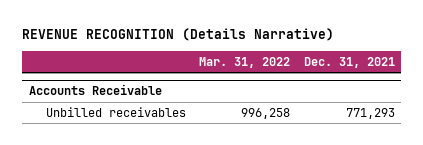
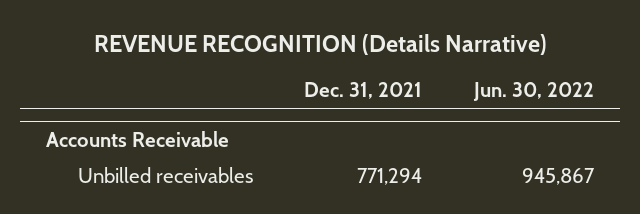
- | Mar. 31, 2022 | Dec. 31, 2021
+ | Dec. 31, 2021 | Jun. 30, 2022
@ Accounts Receivable
- Unbilled receivables | 996,258 | 771,293
+ Unbilled receivables | 771,294 | 945,867

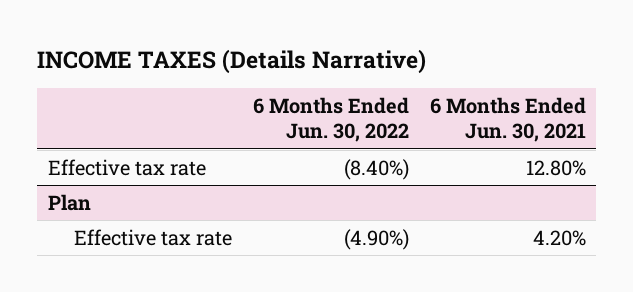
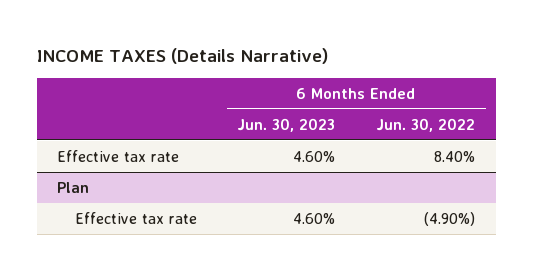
- | 6 Months Ended Jun. 30, 2022 | 6 Months Ended Jun. 30, 2021
+ | 6 Months Ended Jun. 30, 2023 | 6 Months Ended Jun. 30, 2022
- Effective tax rate | (8.40%) | 12.80%
+ Effective tax rate | 4.60% | 8.40%

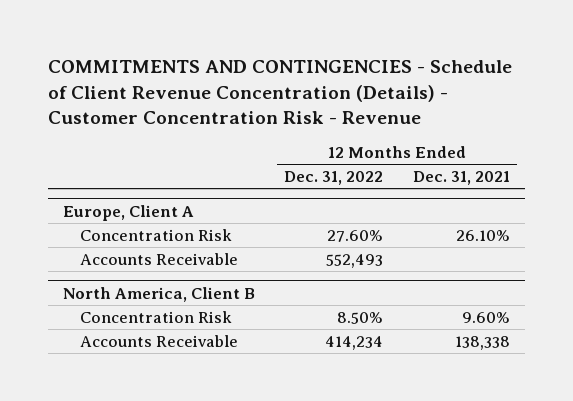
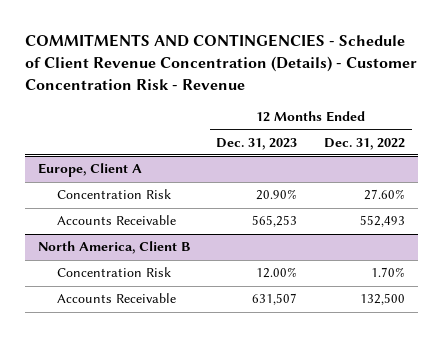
- | 12 Months Ended Dec. 31, 2022 | 12 Months Ended Dec. 31, 2021
+ | 12 Months Ended Dec. 31, 2023 | 12 Months Ended Dec. 31, 2022
@ North America, Client B
- Concentration Risk | 8.50% | 9.60%
- Accounts Receivable | 414,234 | 138,338
+ Concentration Risk | 12.00% | 1.70%
+ Accounts Receivable | 631,507 | 132,500

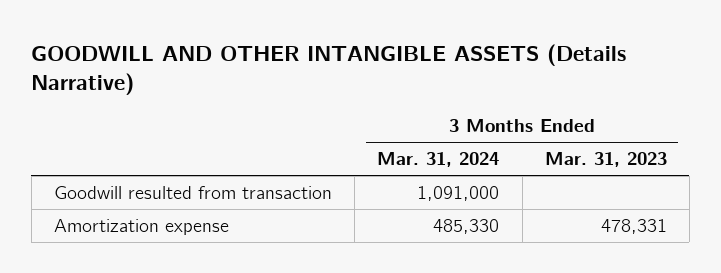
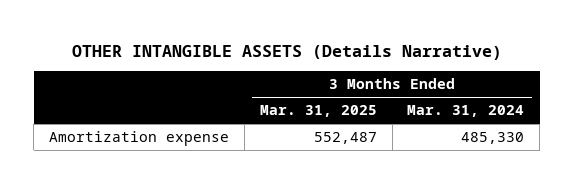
- GOODWILL AND OTHER INTANGIBLE ASSETS (Details Narrative)
+ OTHER INTANGIBLE ASSETS (Details Narrative)
- | 3 Months Ended Mar. 31, 2024 | 3 Months Ended Mar. 31, 2023
+ | 3 Months Ended Mar. 31, 2025 | 3 Months Ended Mar. 31, 2024
- Goodwill resulted from transaction | 1,091,000 |

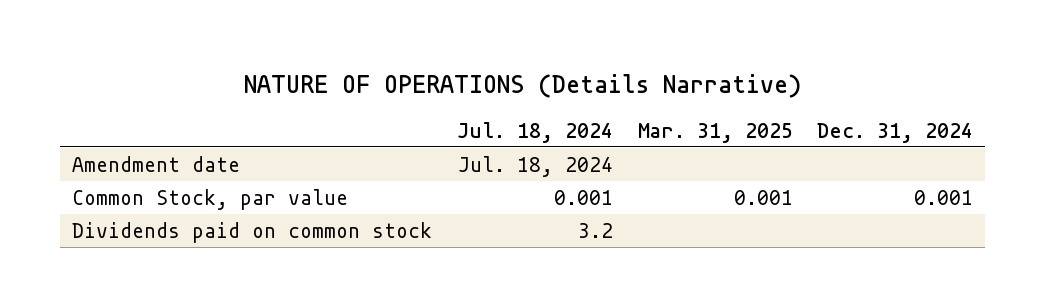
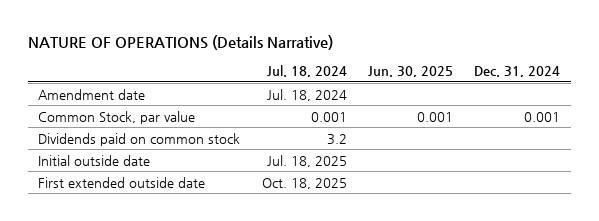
- | Jul. 18, 2024 | Mar. 31, 2025 | Dec. 31, 2024
+ | Jul. 18, 2024 | Jun. 30, 2025 | Dec. 31, 2024
+ Initial outside date | Jul. 18, 2025 | |
+ First extended outside date | Oct. 18, 2025 | |

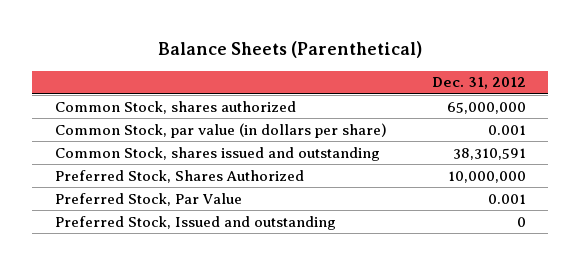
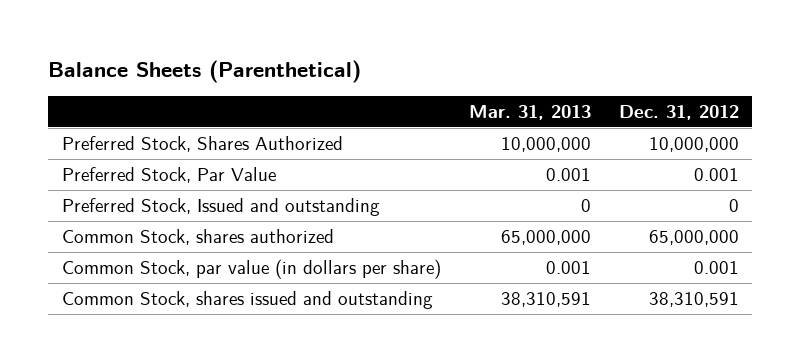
- | Dec. 31, 2012
+ | Mar. 31, 2013 | Dec. 31, 2012
moved down: Common Stock, shares authorized | 65,000,000 | 65,000,000
moved down: Common Stock, par value (in dollars per share) | 0.001 | 0.001
moved down: Common Stock, shares issued and outstanding | 38,310,591 | 38,310,591

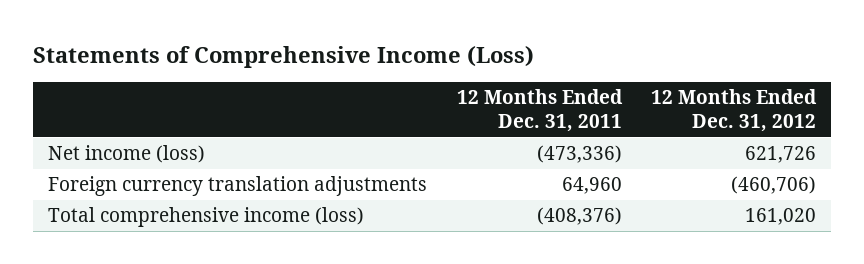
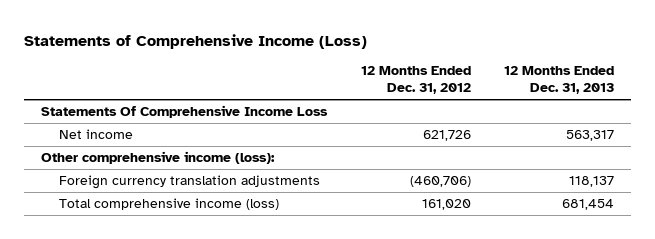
- | 12 Months Ended Dec. 31, 2011 | 12 Months Ended Dec. 31, 2012
+ | 12 Months Ended Dec. 31, 2012 | 12 Months Ended Dec. 31, 2013
- Net income (loss) | (473,336) | 621,726
+ Statements Of Comprehensive Income Loss
+ Net income | 621,726 | 563,317
+ Other comprehensive income (loss):

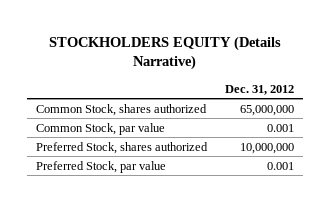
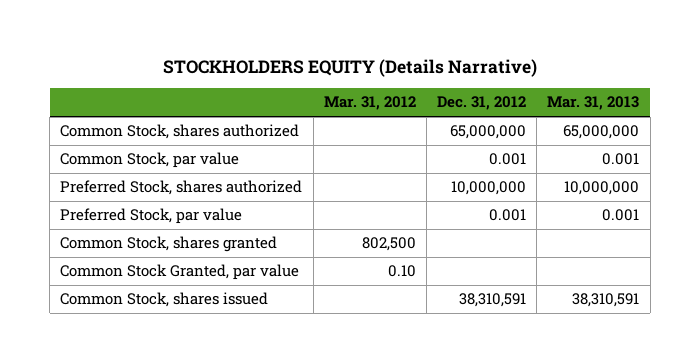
- | Dec. 31, 2012
+ | Mar. 31, 2012 | Dec. 31, 2012 | Mar. 31, 2013
+ Common Stock, shares granted | 802,500 | |
+ Common Stock Granted, par value | 0.10 | |
+ Common Stock, shares issued | | 38,310,591 | 38,310,591

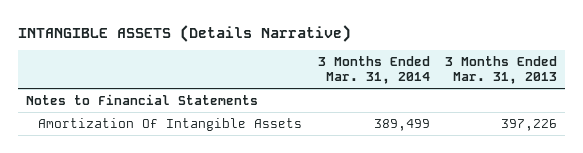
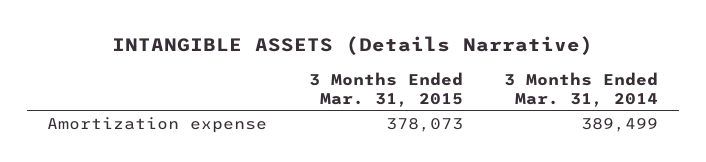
- | 3 Months Ended Mar. 31, 2014 | 3 Months Ended Mar. 31, 2013
+ | 3 Months Ended Mar. 31, 2015 | 3 Months Ended Mar. 31, 2014
- Notes to Financial Statements
- Amortization Of Intangible Assets | 389,499 | 397,226
+ Amortization expense | 378,073 | 389,499

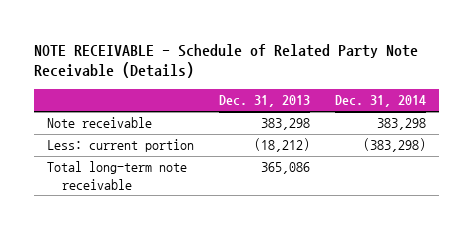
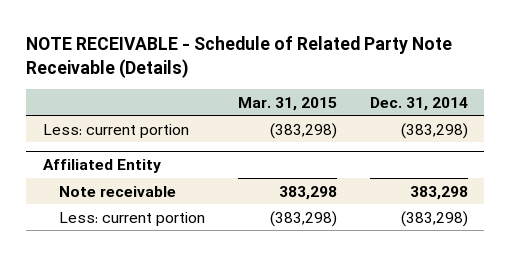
- | Dec. 31, 2013 | Dec. 31, 2014
+ | Mar. 31, 2015 | Dec. 31, 2014
+ Less: current portion | (383,298) | (383,298)
+ Affiliated Entity
- Total long-term note receivable | 365,086 |

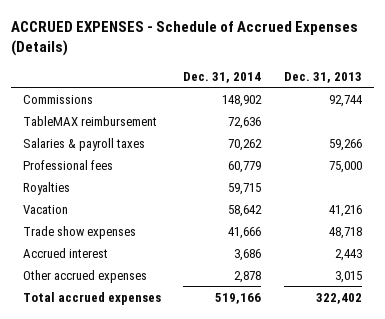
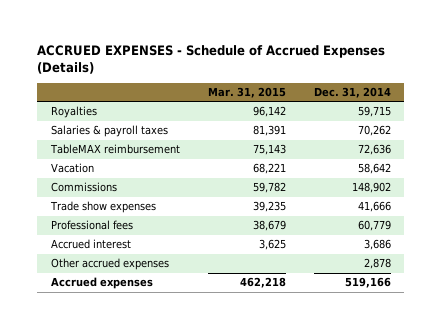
- | Dec. 31, 2014 | Dec. 31, 2013
+ | Mar. 31, 2015 | Dec. 31, 2014
moved down: Salaries & payroll taxes | 81,391 | 70,262
moved down: TableMAX reimbursement | 75,143 | 72,636
moved down: Commissions | 59,782 | 148,902
moved down: Professional fees | 38,679 | 60,779
- Total accrued expenses | 519,166 | 322,402
+ Accrued expenses | 462,218 | 519,166

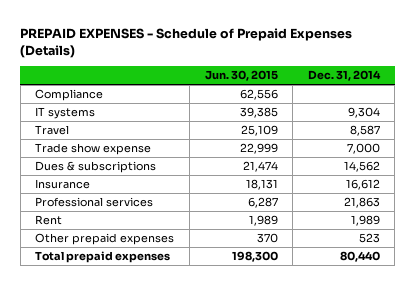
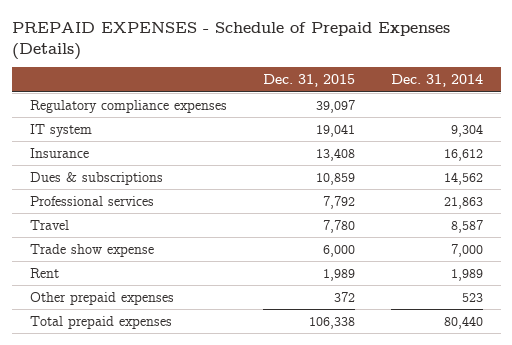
- | Jun. 30, 2015 | Dec. 31, 2014
+ | Dec. 31, 2015 | Dec. 31, 2014
- Compliance | 62,556 |
- IT systems | 39,385 | 9,304
+ Regulatory compliance expenses | 39,097 |
+ IT system | 19,041 | 9,304
moved down: Dues & subscriptions | 10,859 | 14,562
moved down: Travel | 7,780 | 8,587
moved down: Trade show expense | 6,000 | 7,000

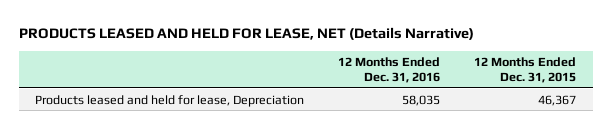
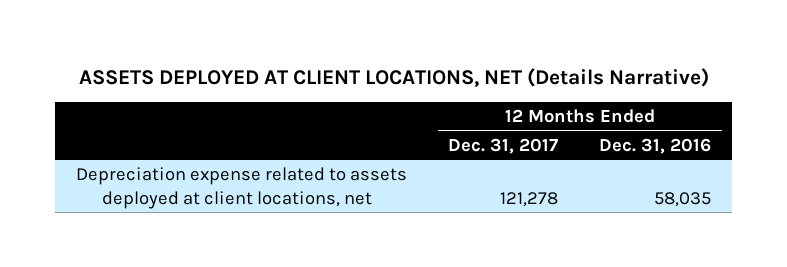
- PRODUCTS LEASED AND HELD FOR LEASE, NET (Details Narrative)
+ ASSETS DEPLOYED AT CLIENT LOCATIONS, NET (Details Narrative)
- | 12 Months Ended Dec. 31, 2016 | 12 Months Ended Dec. 31, 2015
+ | 12 Months Ended Dec. 31, 2017 | 12 Months Ended Dec. 31, 2016
- Products leased and held for lease, Depreciation | 58,035 | 46,367
+ Depreciation expense related to assets deployed at client locations, net | 121,278 | 58,035

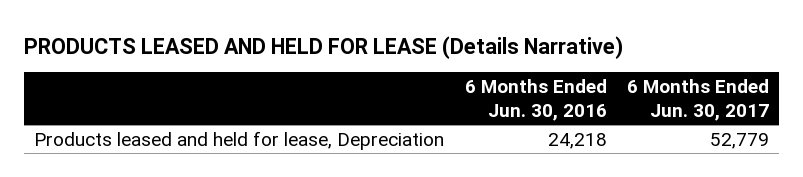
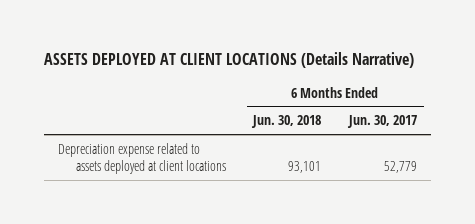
- PRODUCTS LEASED AND HELD FOR LEASE (Details Narrative)
+ ASSETS DEPLOYED AT CLIENT LOCATIONS (Details Narrative)
- | 6 Months Ended Jun. 30, 2016 | 6 Months Ended Jun. 30, 2017
+ | 6 Months Ended Jun. 30, 2018 | 6 Months Ended Jun. 30, 2017
- Products leased and held for lease, Depreciation | 24,218 | 52,779
+ Depreciation expense related to assets deployed at client locations | 93,101 | 52,779

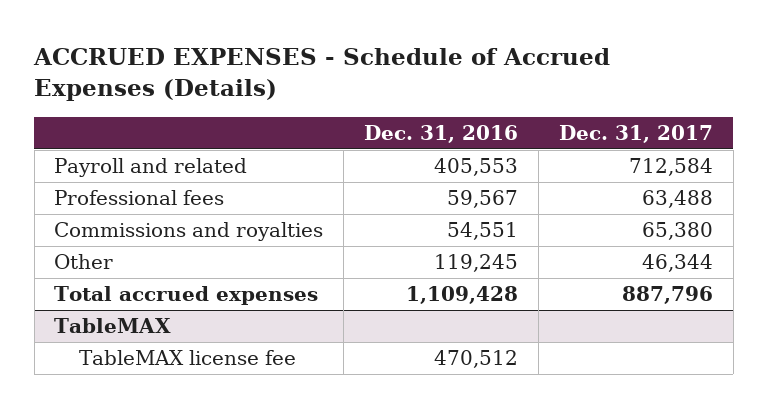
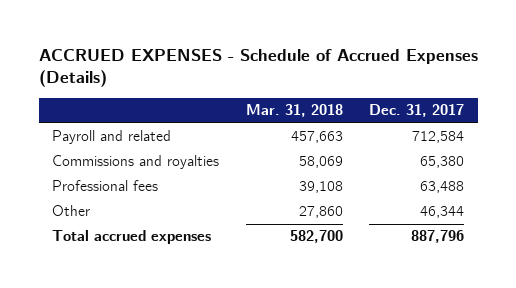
- | Dec. 31, 2016 | Dec. 31, 2017
+ | Mar. 31, 2018 | Dec. 31, 2017
moved down: Professional fees | 39,108 | 63,488
- TableMAX
- TableMAX license fee | 470,512 |

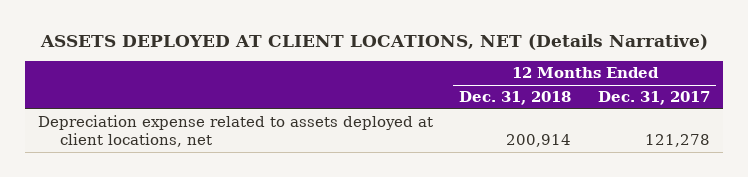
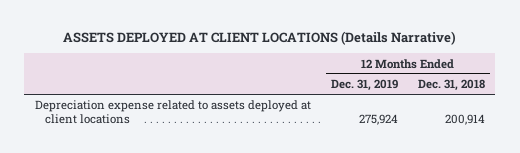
- ASSETS DEPLOYED AT CLIENT LOCATIONS, NET (Details Narrative)
+ ASSETS DEPLOYED AT CLIENT LOCATIONS (Details Narrative)
- | 12 Months Ended Dec. 31, 2018 | 12 Months Ended Dec. 31, 2017
+ | 12 Months Ended Dec. 31, 2019 | 12 Months Ended Dec. 31, 2018
- Depreciation expense related to assets deployed at client locations, net | 200,914 | 121,278
+ Depreciation expense related to assets deployed at client locations | 275,924 | 200,914

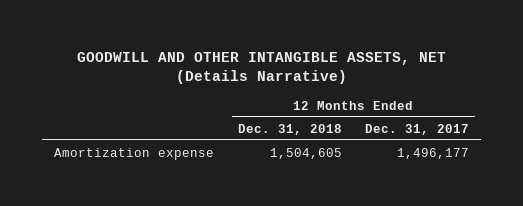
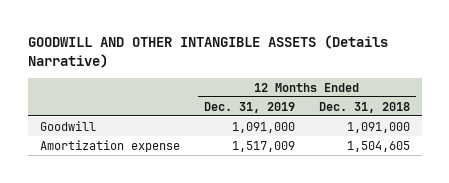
- GOODWILL AND OTHER INTANGIBLE ASSETS, NET (Details Narrative)
+ GOODWILL AND OTHER INTANGIBLE ASSETS (Details Narrative)
- | 12 Months Ended Dec. 31, 2018 | 12 Months Ended Dec. 31, 2017
+ | 12 Months Ended Dec. 31, 2019 | 12 Months Ended Dec. 31, 2018
+ Goodwill | 1,091,000 | 1,091,000

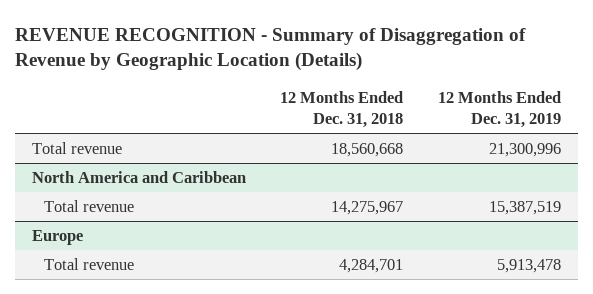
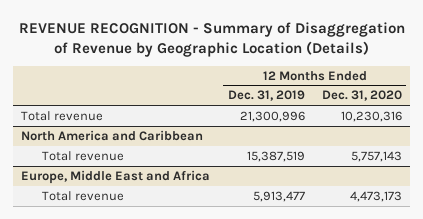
- | 12 Months Ended Dec. 31, 2018 | 12 Months Ended Dec. 31, 2019
+ | 12 Months Ended Dec. 31, 2019 | 12 Months Ended Dec. 31, 2020
- Europe
- Total revenue | 4,284,701 | 5,913,478
+ Europe, Middle East and Africa
+ Total revenue | 5,913,477 | 4,473,173

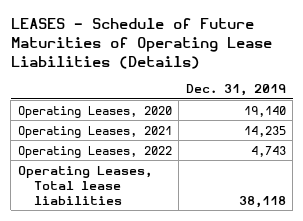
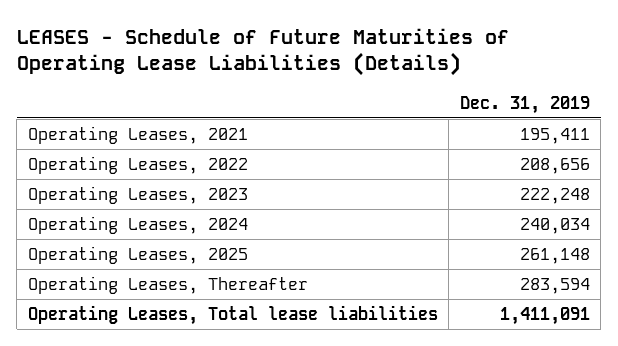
- Operating Leases, 2020 | 19,140
- Operating Leases, 2021 | 14,235
- Operating Leases, 2022 | 4,743
- Operating Leases, Total lease liabilities | 38,118
+ Operating Leases, 2021 | 195,411
+ Operating Leases, 2022 | 208,656
+ Operating Leases, 2023 | 222,248
+ Operating Leases, 2024 | 240,034
+ Operating Leases, 2025 | 261,148
+ Operating Leases, Thereafter | 283,594
+ Operating Leases, Total lease liabilities | 1,411,091

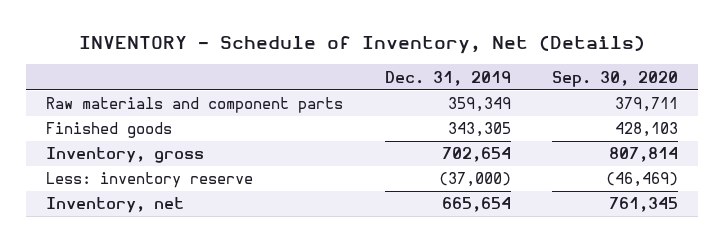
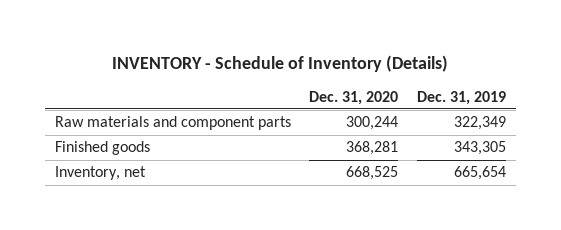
- INVENTORY - Schedule of Inventory, Net (Details)
+ INVENTORY - Schedule of Inventory (Details)
- | Dec. 31, 2019 | Sep. 30, 2020
+ | Dec. 31, 2020 | Dec. 31, 2019
- Raw materials and component parts | 359,349 | 379,711
+ Raw materials and component parts | 300,244 | 322,349
- Inventory, gross | 702,654 | 807,814
- Less: inventory reserve | (37,000) | (46,469)

